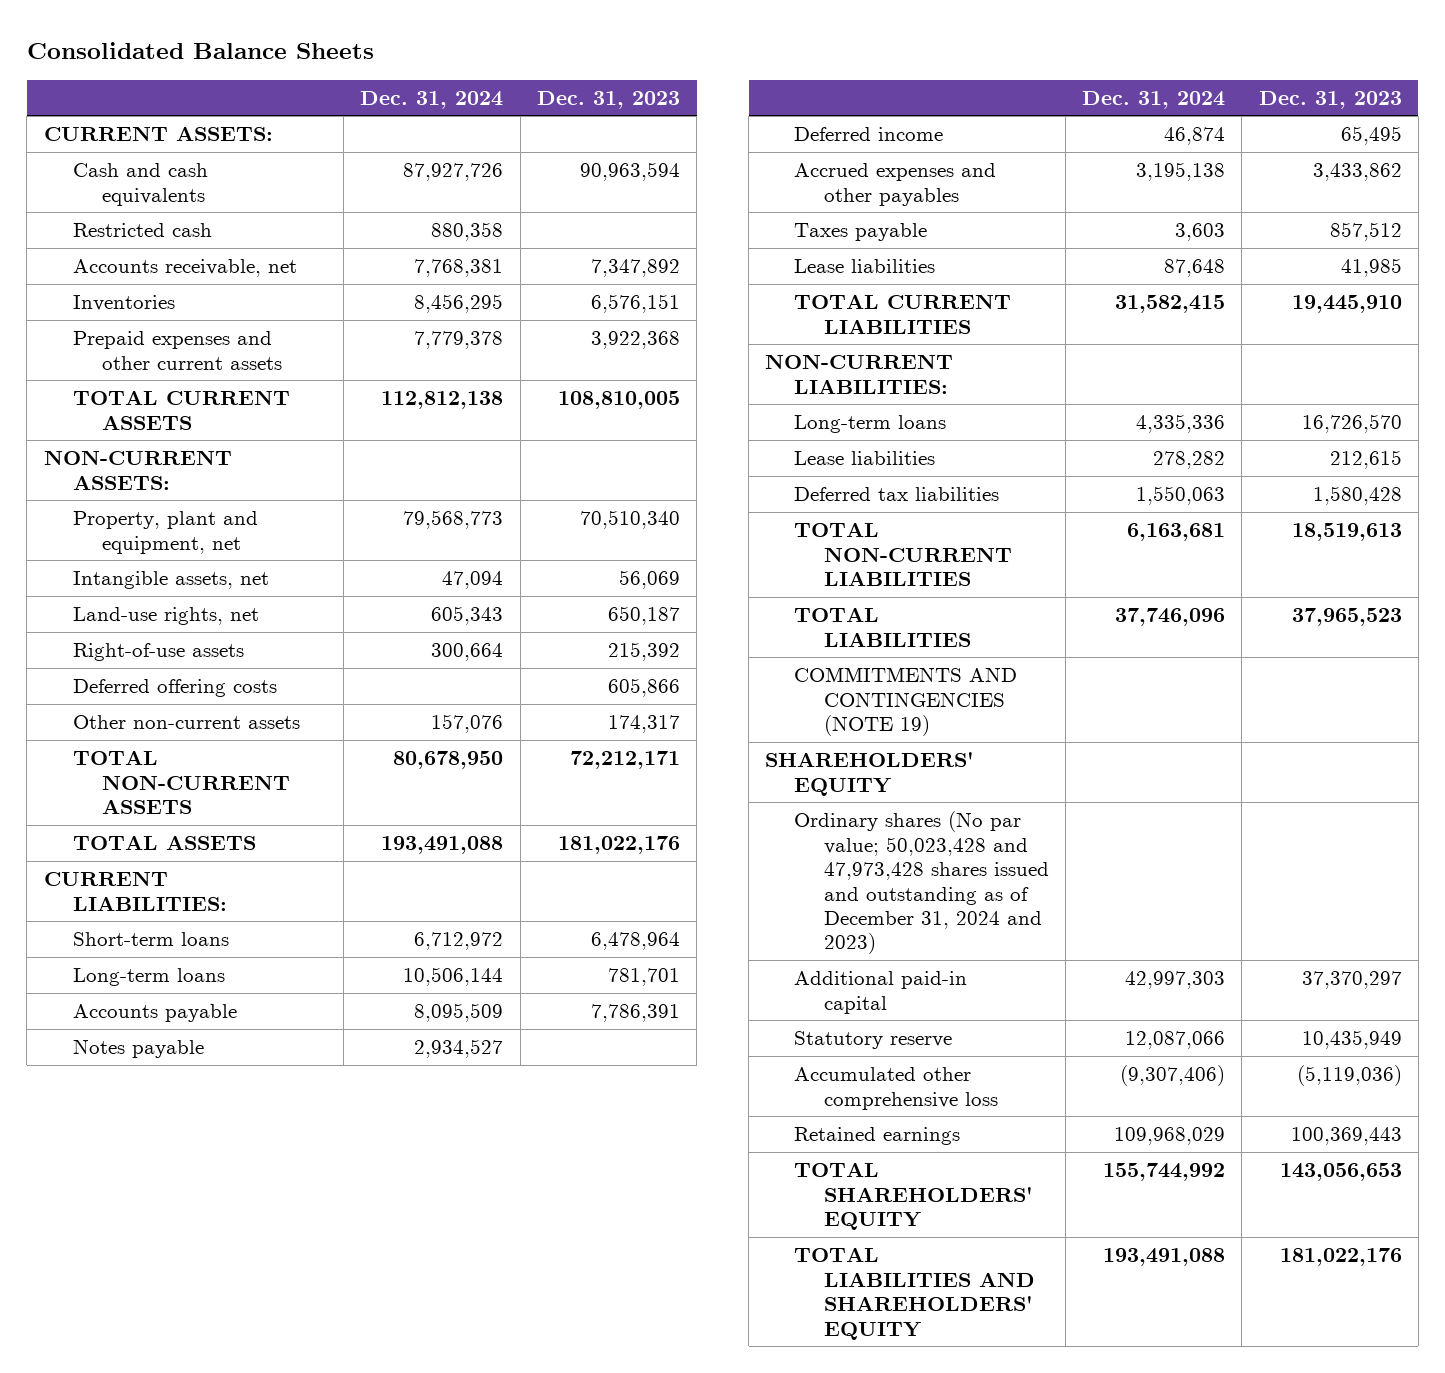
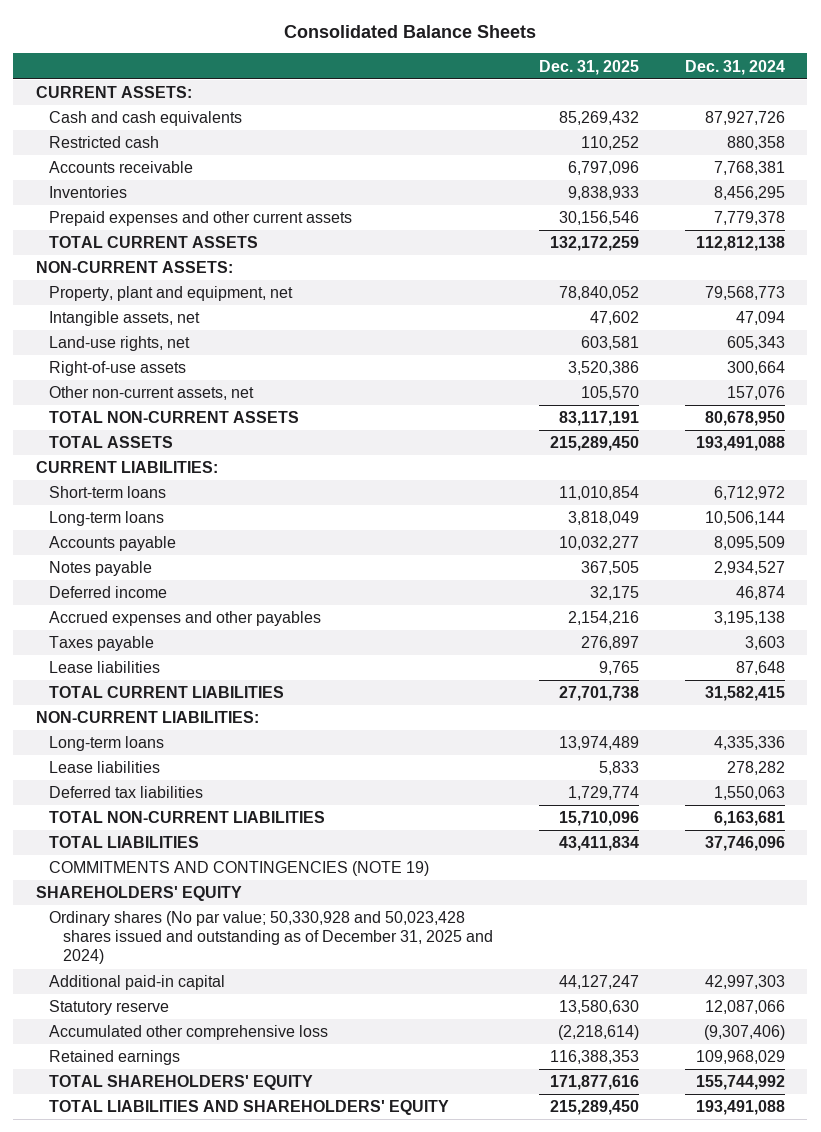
- | Dec. 31, 2024 | Dec. 31, 2023
+ | Dec. 31, 2025 | Dec. 31, 2024
- Accounts receivable, net | 7,768,381 | 7,347,892
+ Accounts receivable | 6,797,096 | 7,768,381
- Deferred offering costs | | 605,866
- Other non-current assets | 157,076 | 174,317
+ Other non-current assets, net | 105,570 | 157,076
- Ordinary shares (No par value; 50,023,428 and 47,973,428 shares issued and outstanding as of December 31, 2024 and 2023)
+ Ordinary shares (No par value; 50,330,928 and 50,023,428 shares issued and outstanding as of December 31, 2025 and 2024)

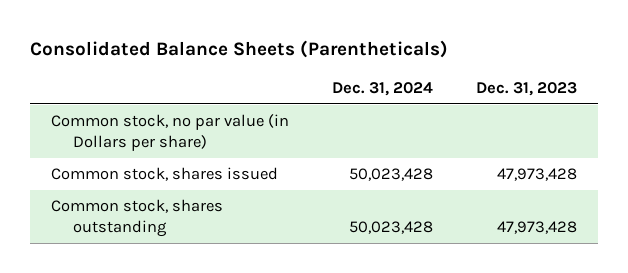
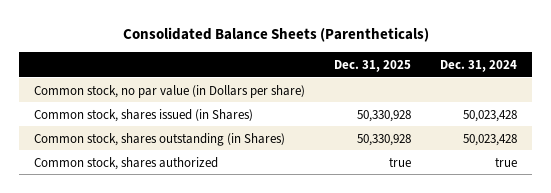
- | Dec. 31, 2024 | Dec. 31, 2023
+ | Dec. 31, 2025 | Dec. 31, 2024
- Common stock, shares issued | 50,023,428 | 47,973,428
- Common stock, shares outstanding | 50,023,428 | 47,973,428
+ Common stock, shares issued (in Shares) | 50,330,928 | 50,023,428
+ Common stock, shares outstanding (in Shares) | 50,330,928 | 50,023,428
+ Common stock, shares authorized | true | true

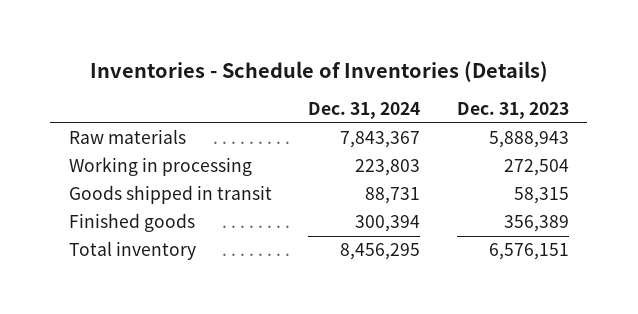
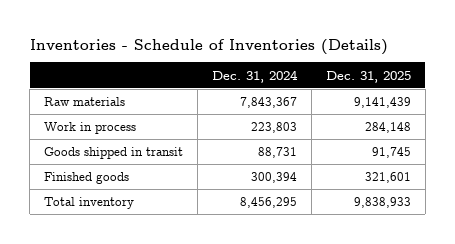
- | Dec. 31, 2024 | Dec. 31, 2023
+ | Dec. 31, 2024 | Dec. 31, 2025
- Working in processing | 223,803 | 272,504
+ Work in process | 223,803 | 284,148

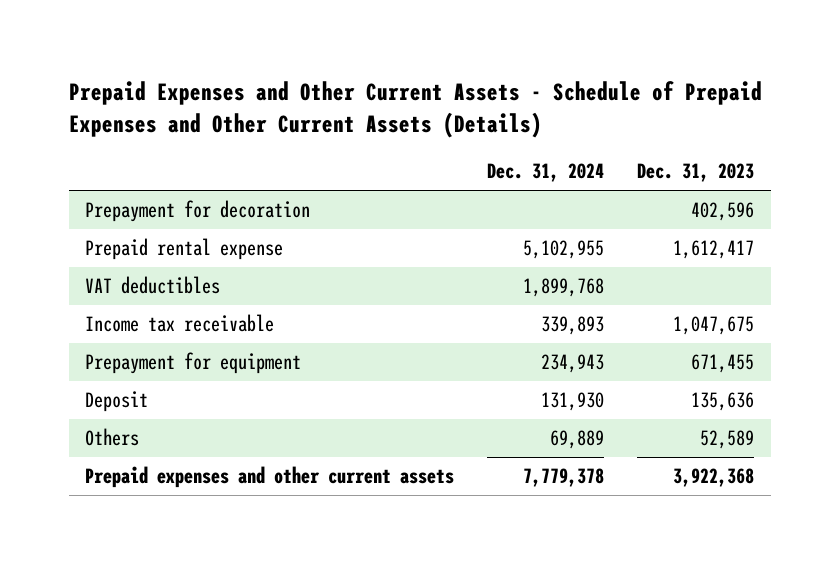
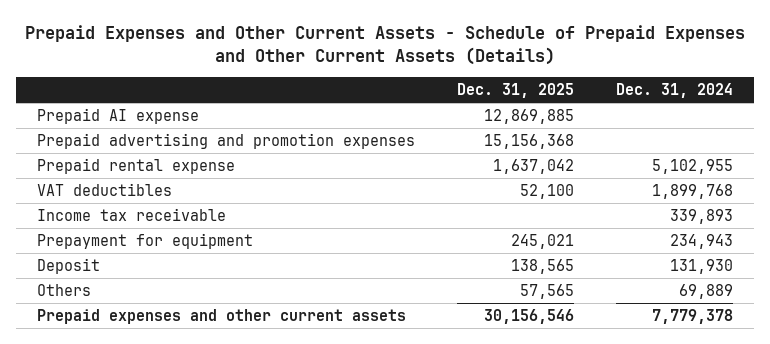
- | Dec. 31, 2024 | Dec. 31, 2023
+ | Dec. 31, 2025 | Dec. 31, 2024
- Prepayment for decoration | | 402,596
+ Prepaid AI expense | 12,869,885 |
+ Prepaid advertising and promotion expenses | 15,156,368 |

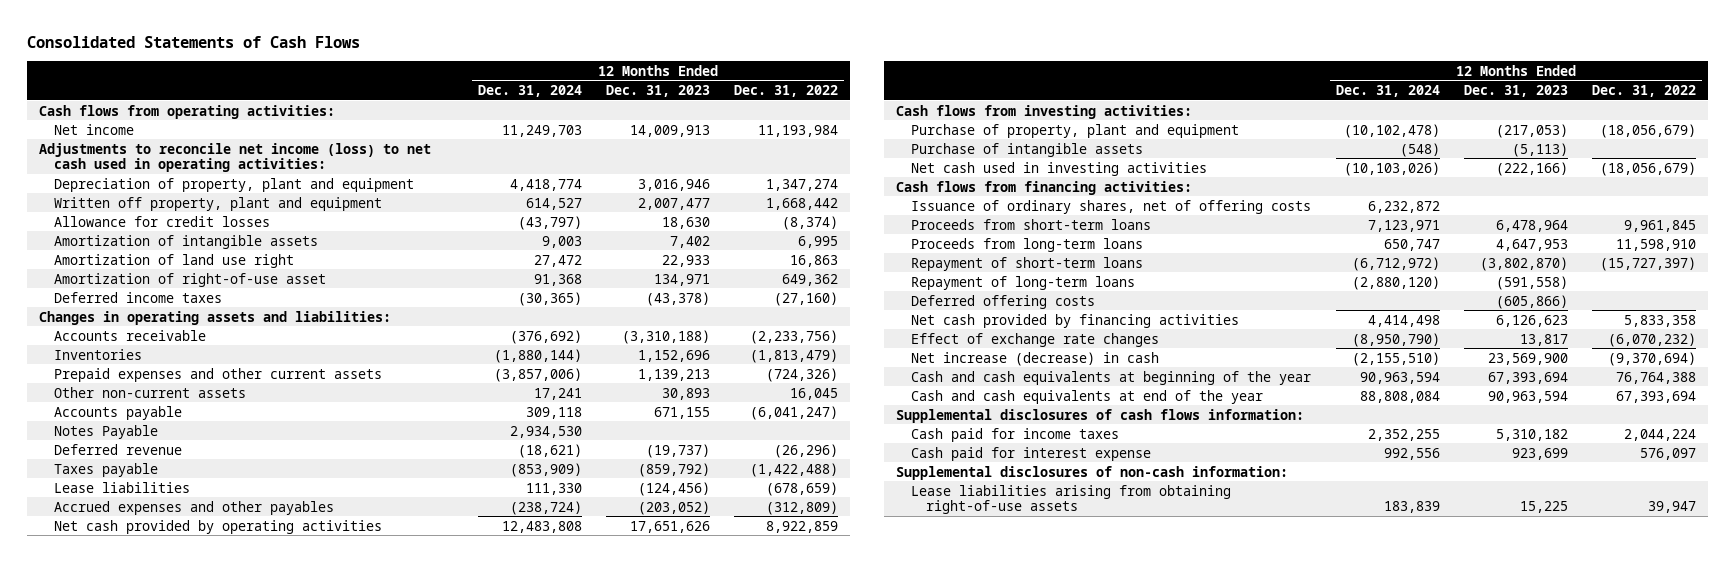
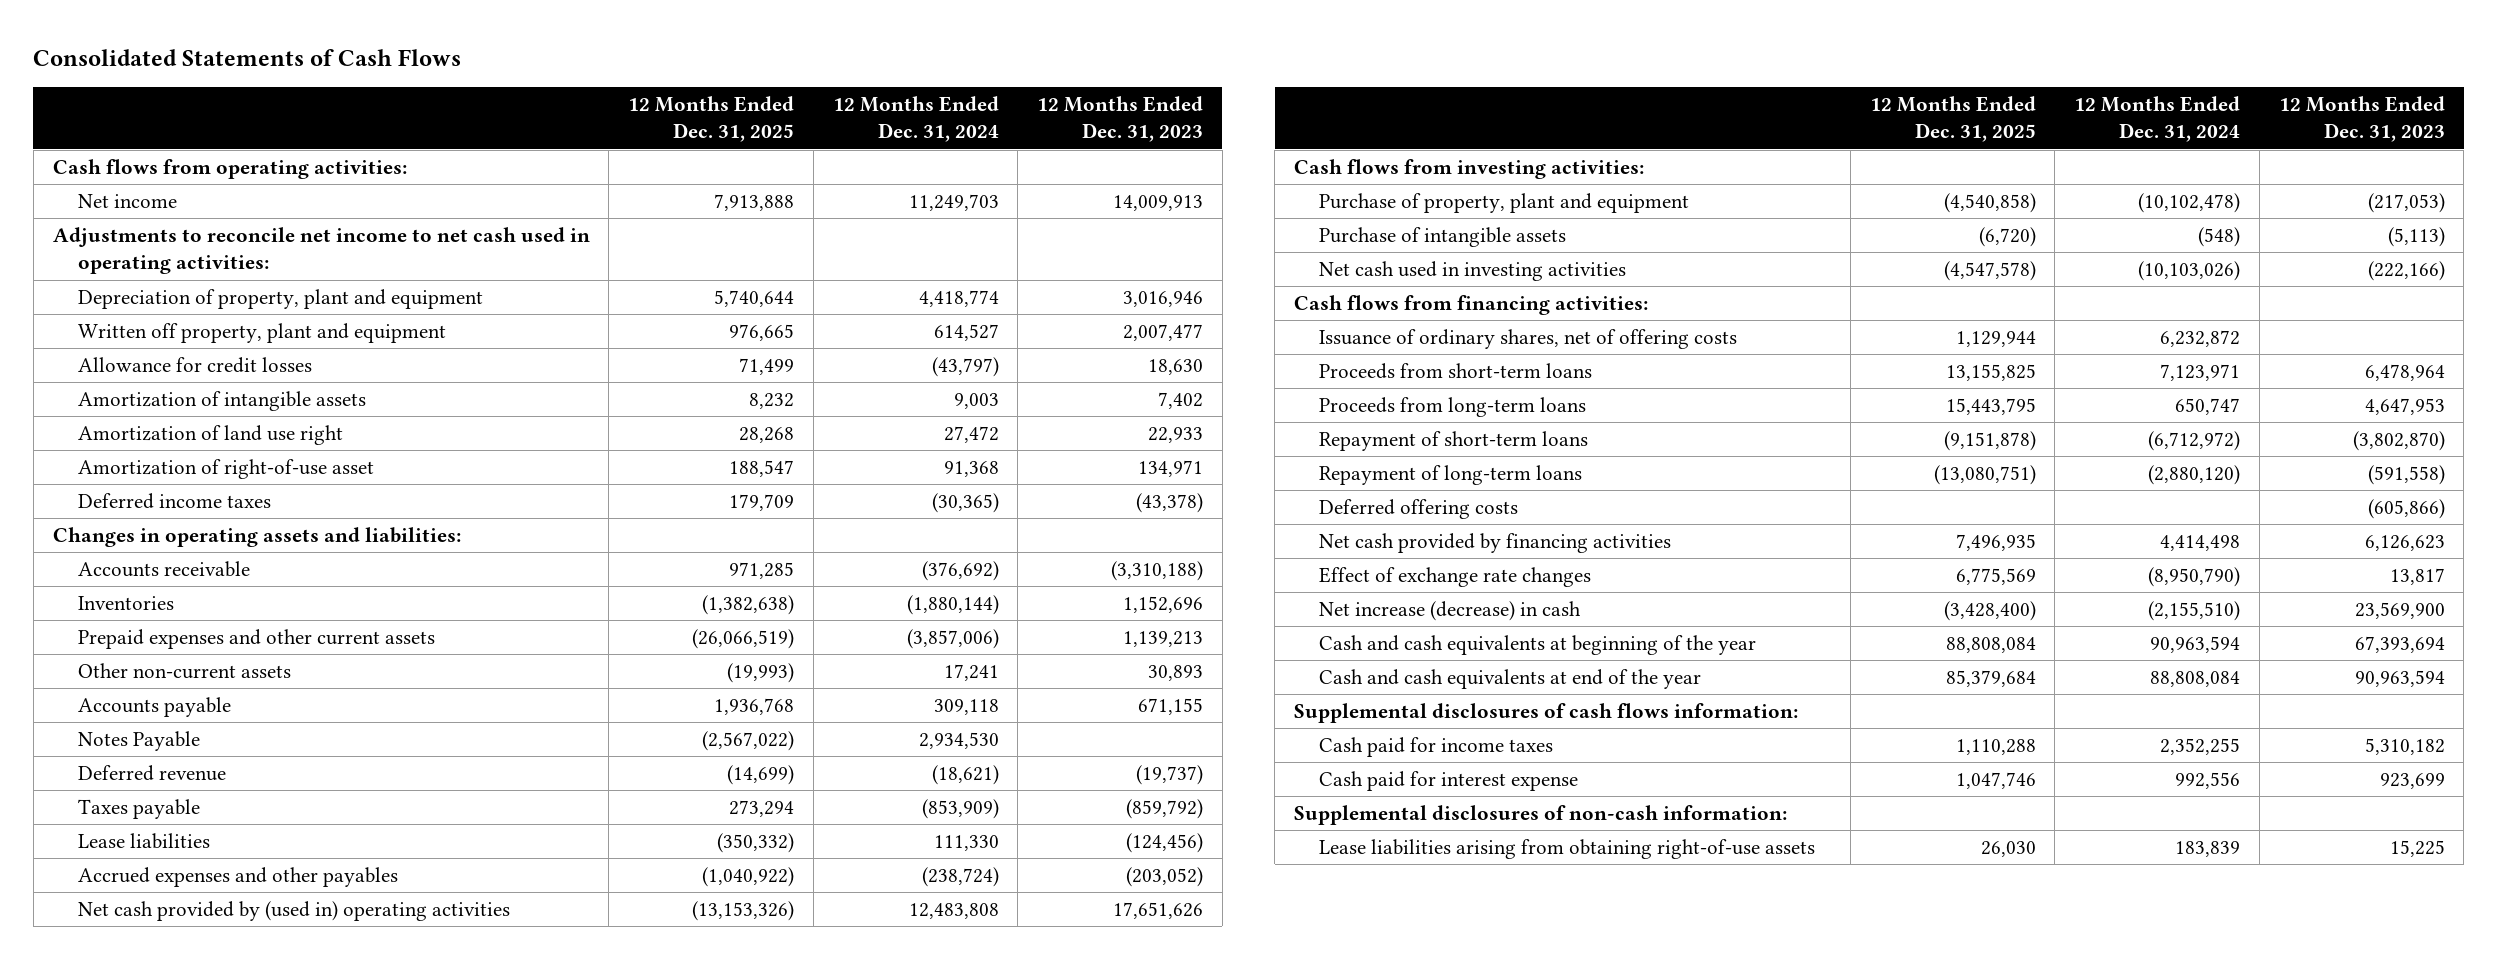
- | 12 Months Ended Dec. 31, 2024 | 12 Months Ended Dec. 31, 2023 | 12 Months Ended Dec. 31, 2022
+ | 12 Months Ended Dec. 31, 2025 | 12 Months Ended Dec. 31, 2024 | 12 Months Ended Dec. 31, 2023
- Adjustments to reconcile net income (loss) to net cash used in operating activities:
+ Adjustments to reconcile net income to net cash used in operating activities:
- Net cash provided by operating activities | 12,483,808 | 17,651,626 | 8,922,859
+ Net cash provided by (used in) operating activities | (13,153,326) | 12,483,808 | 17,651,626

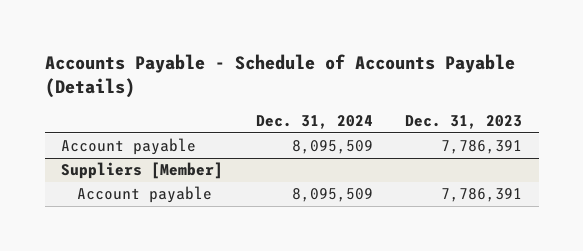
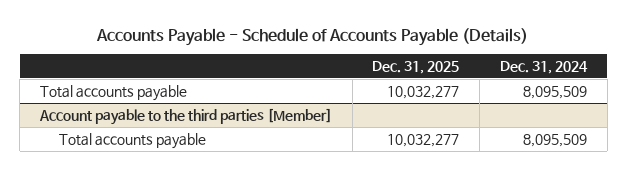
- | Dec. 31, 2024 | Dec. 31, 2023
+ | Dec. 31, 2025 | Dec. 31, 2024
- Account payable | 8,095,509 | 7,786,391
- Suppliers [Member]
- Account payable | 8,095,509 | 7,786,391
+ Total accounts payable | 10,032,277 | 8,095,509
+ Account payable to the third parties [Member]
+ Total accounts payable | 10,032,277 | 8,095,509

